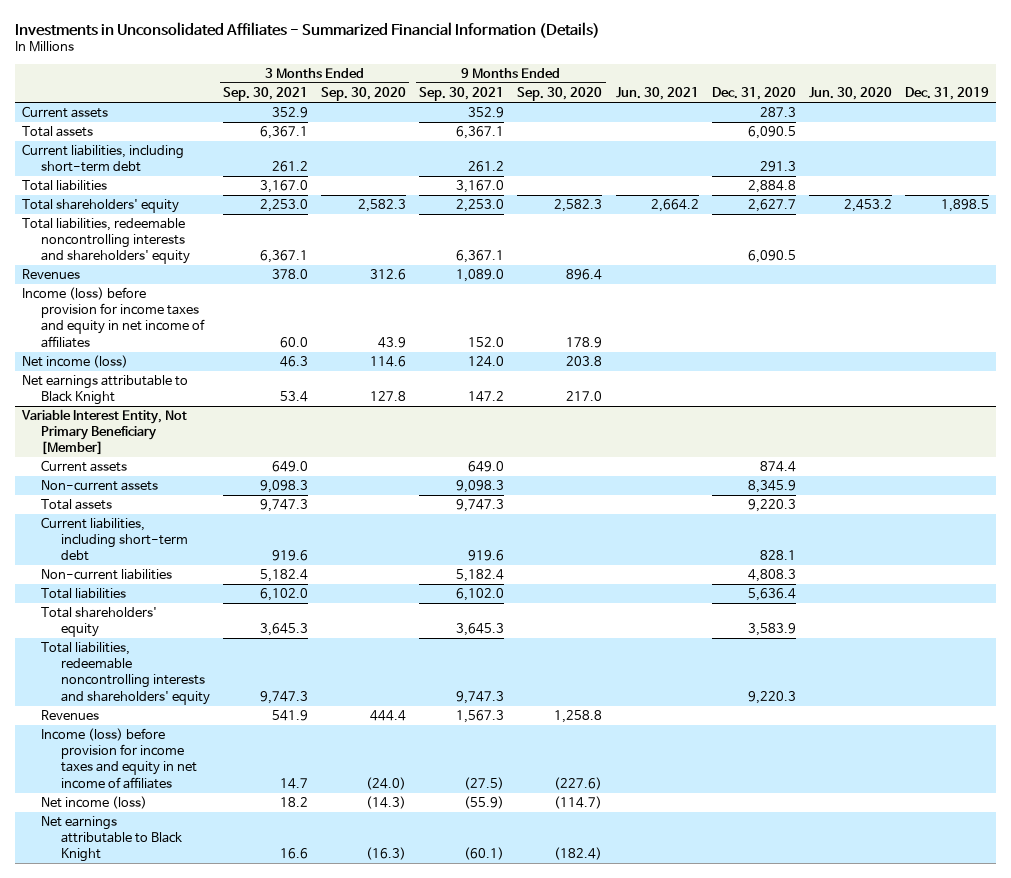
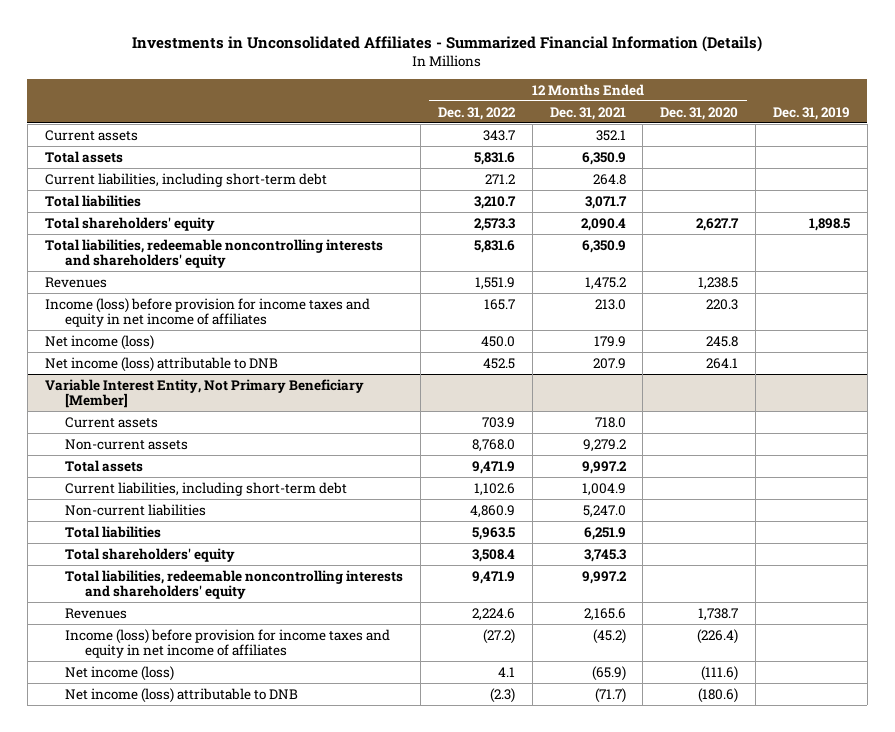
- | 3 Months Ended Sep. 30, 2021 | 3 Months Ended Sep. 30, 2020 | 9 Months Ended Sep. 30, 2021 | 9 Months Ended Sep. 30, 2020 | Jun. 30, 2021 | Dec. 31, 2020 | Jun. 30, 2020 | Dec. 31, 2019
+ | 12 Months Ended Dec. 31, 2022 | 12 Months Ended Dec. 31, 2021 | 12 Months Ended Dec. 31, 2020 | Dec. 31, 2019
- Net earnings attributable to Black Knight | 53.4 | 127.8 | 147.2 | 217.0 | | | |
+ Net income (loss) attributable to DNB | 452.5 | 207.9 | 264.1 |
@ Variable Interest Entity, Not Primary Beneficiary [Member]
- Net earnings attributable to Black Knight | 16.6 | (16.3) | (60.1) | (182.4) | | | |
+ Net income (loss) attributable to DNB | (2.3) | (71.7) | (180.6) |

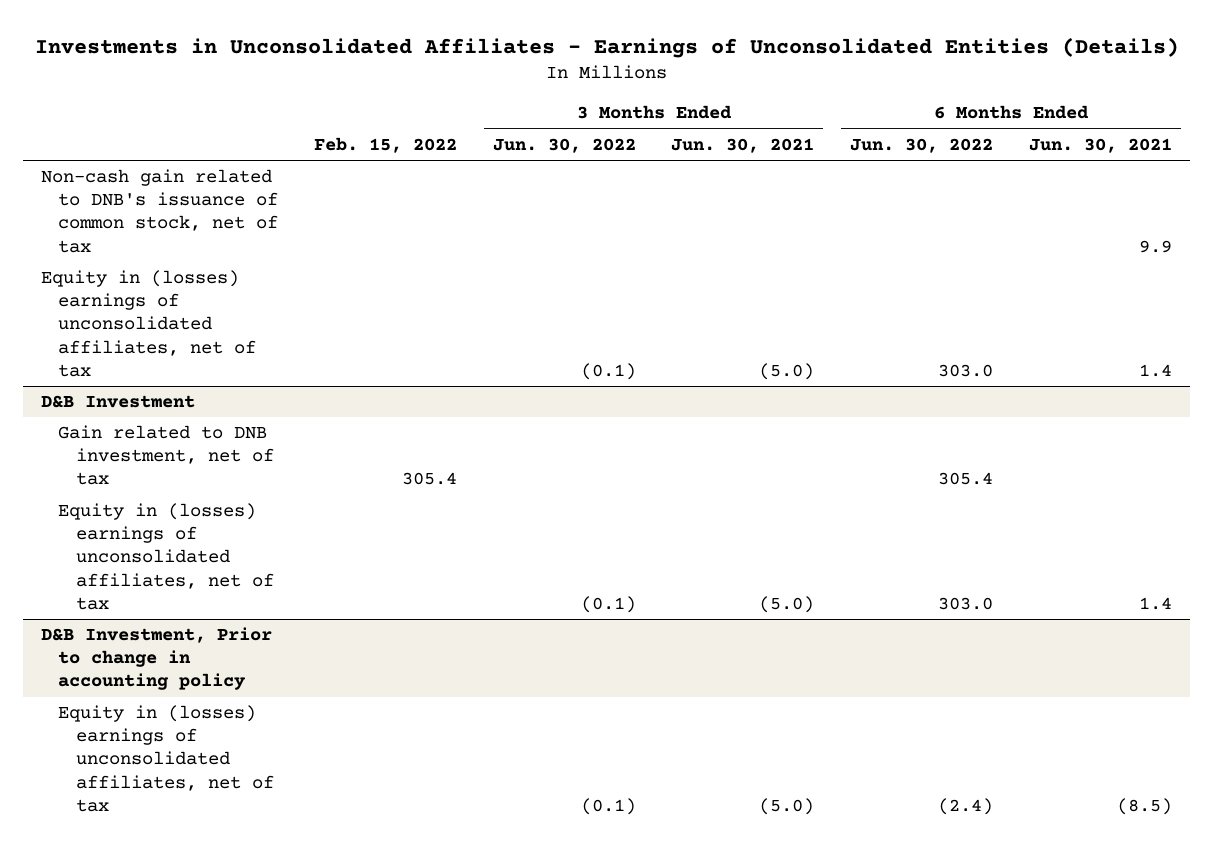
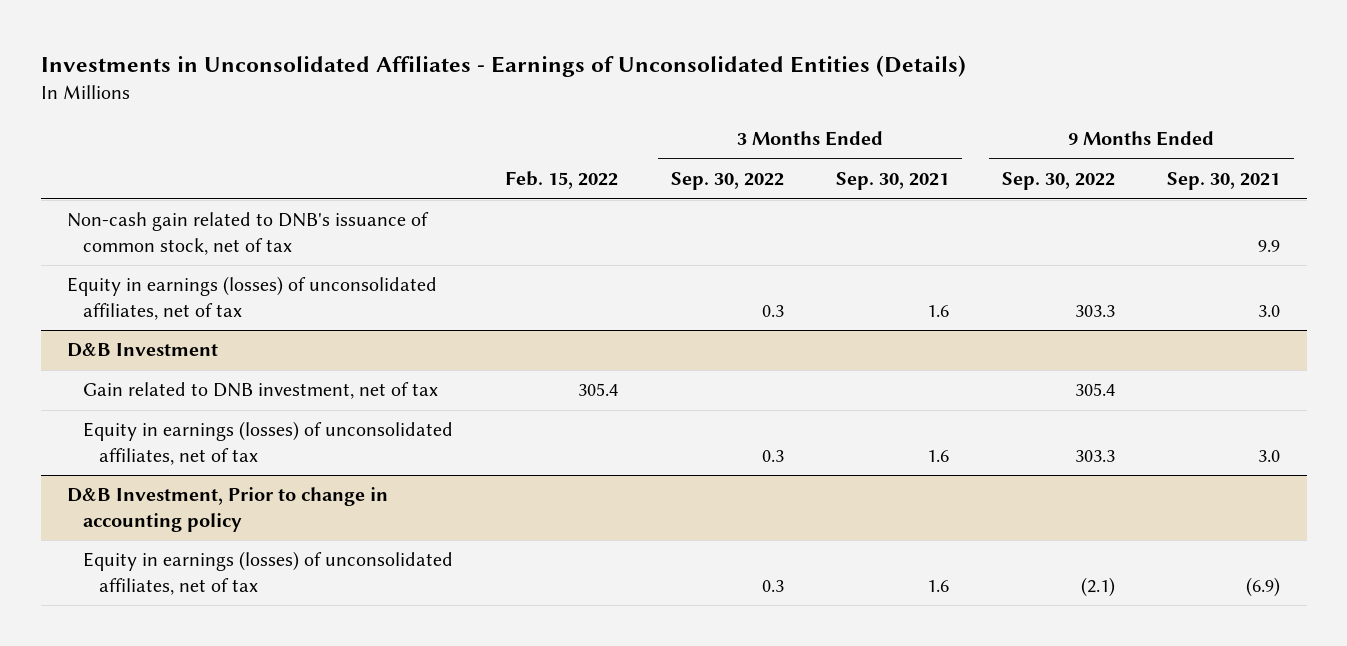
- | Feb. 15, 2022 | 3 Months Ended Jun. 30, 2022 | 3 Months Ended Jun. 30, 2021 | 6 Months Ended Jun. 30, 2022 | 6 Months Ended Jun. 30, 2021
+ | Feb. 15, 2022 | 3 Months Ended Sep. 30, 2022 | 3 Months Ended Sep. 30, 2021 | 9 Months Ended Sep. 30, 2022 | 9 Months Ended Sep. 30, 2021
- Equity in (losses) earnings of unconsolidated affiliates, net of tax | | (0.1) | (5.0) | 303.0 | 1.4
+ Equity in earnings (losses) of unconsolidated affiliates, net of tax | | 0.3 | 1.6 | 303.3 | 3.0
@ D&B Investment
- Equity in (losses) earnings of unconsolidated affiliates, net of tax | | (0.1) | (5.0) | 303.0 | 1.4
+ Equity in earnings (losses) of unconsolidated affiliates, net of tax | | 0.3 | 1.6 | 303.3 | 3.0
@ D&B Investment, Prior to change in accounting policy
- Equity in (losses) earnings of unconsolidated affiliates, net of tax | | (0.1) | (5.0) | (2.4) | (8.5)
+ Equity in earnings (losses) of unconsolidated affiliates, net of tax | | 0.3 | 1.6 | (2.1) | (6.9)

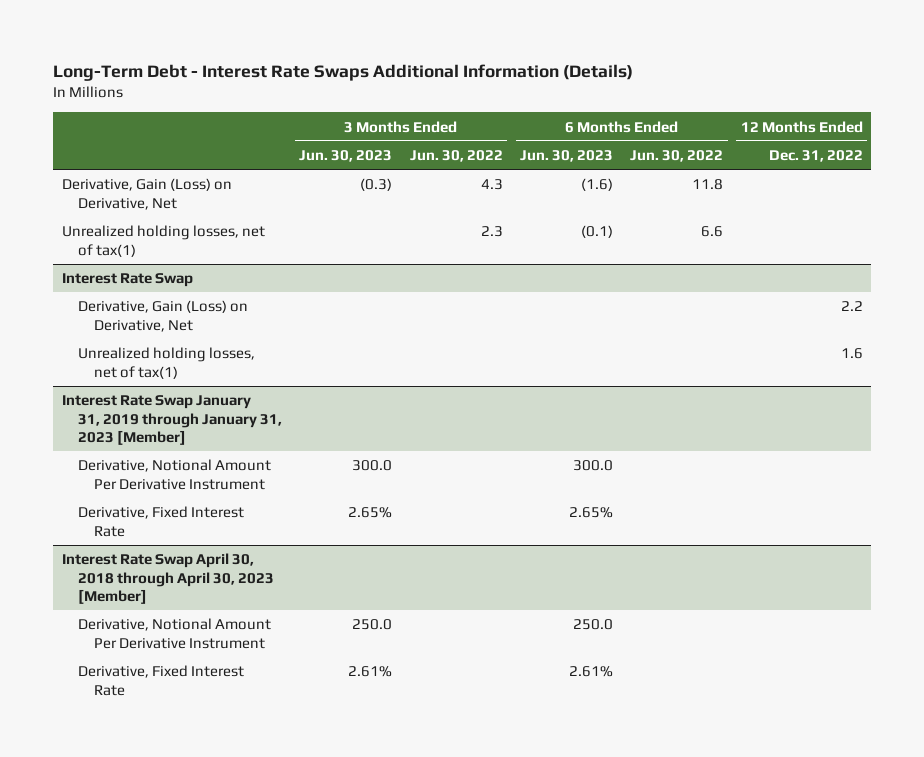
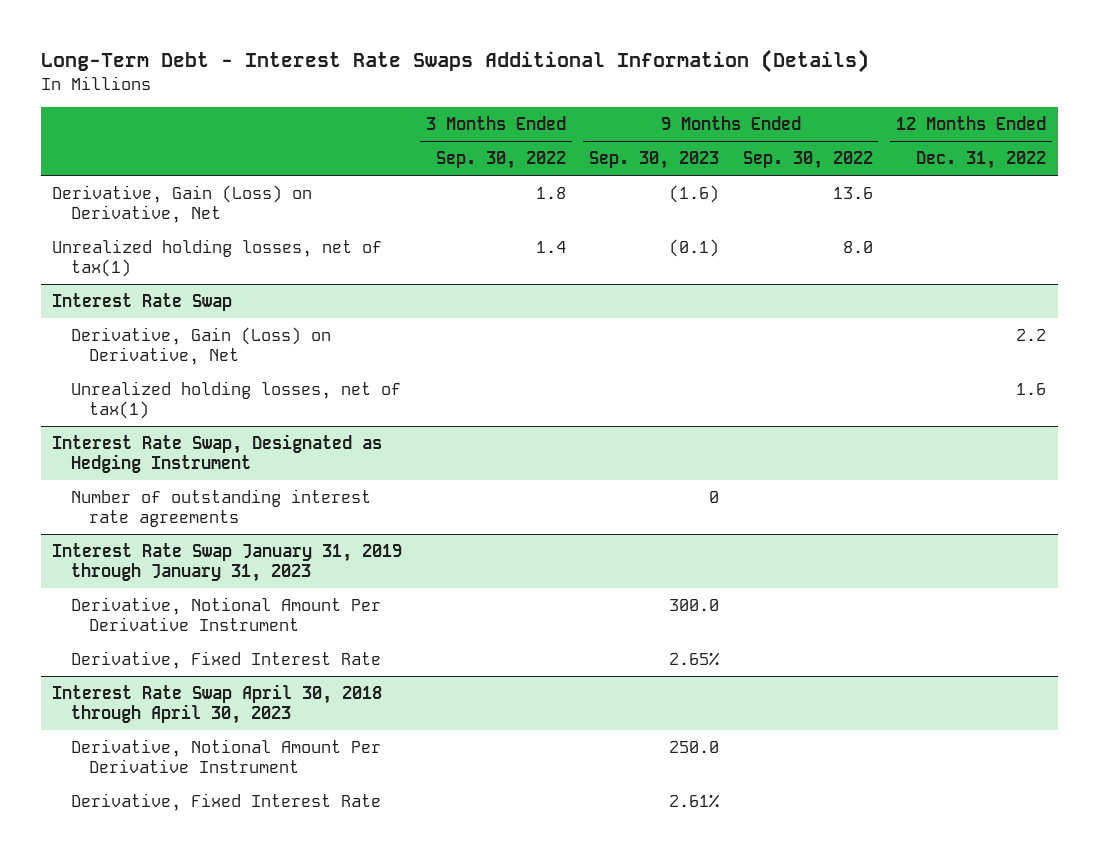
- | 3 Months Ended Jun. 30, 2023 | 3 Months Ended Jun. 30, 2022 | 6 Months Ended Jun. 30, 2023 | 6 Months Ended Jun. 30, 2022 | 12 Months Ended Dec. 31, 2022
+ | 3 Months Ended Sep. 30, 2022 | 9 Months Ended Sep. 30, 2023 | 9 Months Ended Sep. 30, 2022 | 12 Months Ended Dec. 31, 2022
- Interest Rate Swap January 31, 2019 through January 31, 2023 [Member]
+ Interest Rate Swap, Designated as Hedging Instrument
+ Number of outstanding interest rate agreements | | 0 | |
+ Interest Rate Swap January 31, 2019 through January 31, 2023
- Interest Rate Swap April 30, 2018 through April 30, 2023 [Member]
+ Interest Rate Swap April 30, 2018 through April 30, 2023

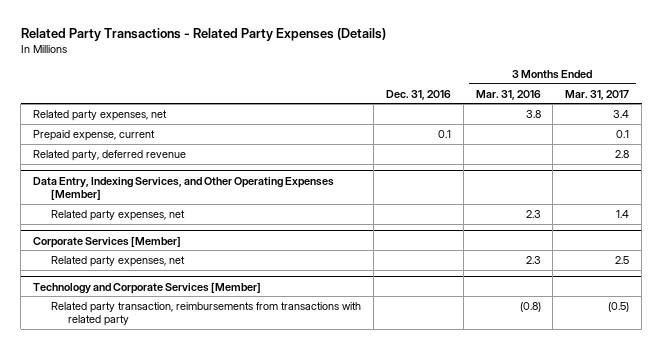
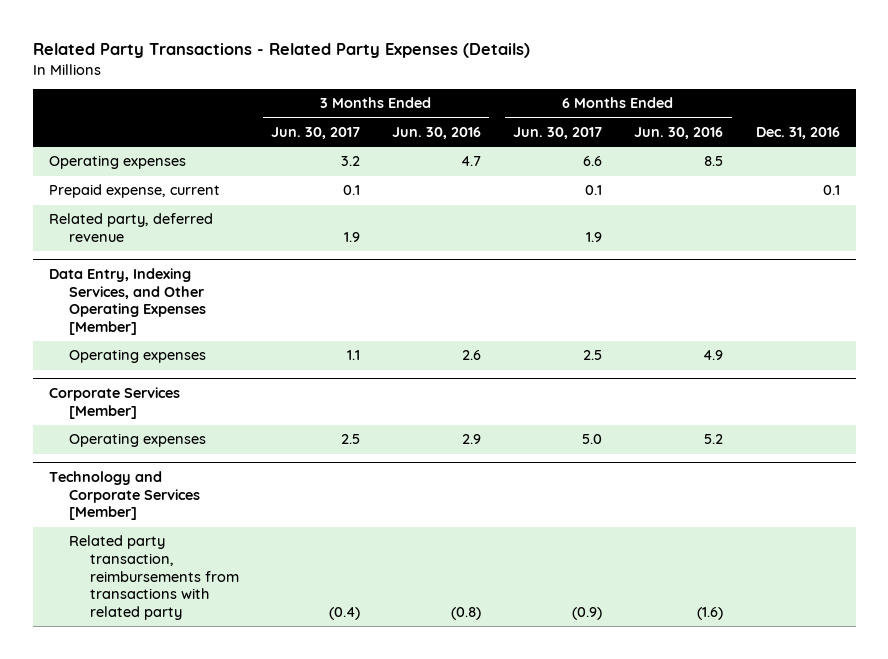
- | Dec. 31, 2016 | 3 Months Ended Mar. 31, 2016 | 3 Months Ended Mar. 31, 2017
+ | 3 Months Ended Jun. 30, 2017 | 3 Months Ended Jun. 30, 2016 | 6 Months Ended Jun. 30, 2017 | 6 Months Ended Jun. 30, 2016 | Dec. 31, 2016
- Related party expenses, net | | 3.8 | 3.4
+ Operating expenses | 3.2 | 4.7 | 6.6 | 8.5 |
@ Data Entry, Indexing Services, and Other Operating Expenses [Member]
- Related party expenses, net | | 2.3 | 1.4
+ Operating expenses | 1.1 | 2.6 | 2.5 | 4.9 |
@ Corporate Services [Member]
- Related party expenses, net | | 2.3 | 2.5
+ Operating expenses | 2.5 | 2.9 | 5.0 | 5.2 |

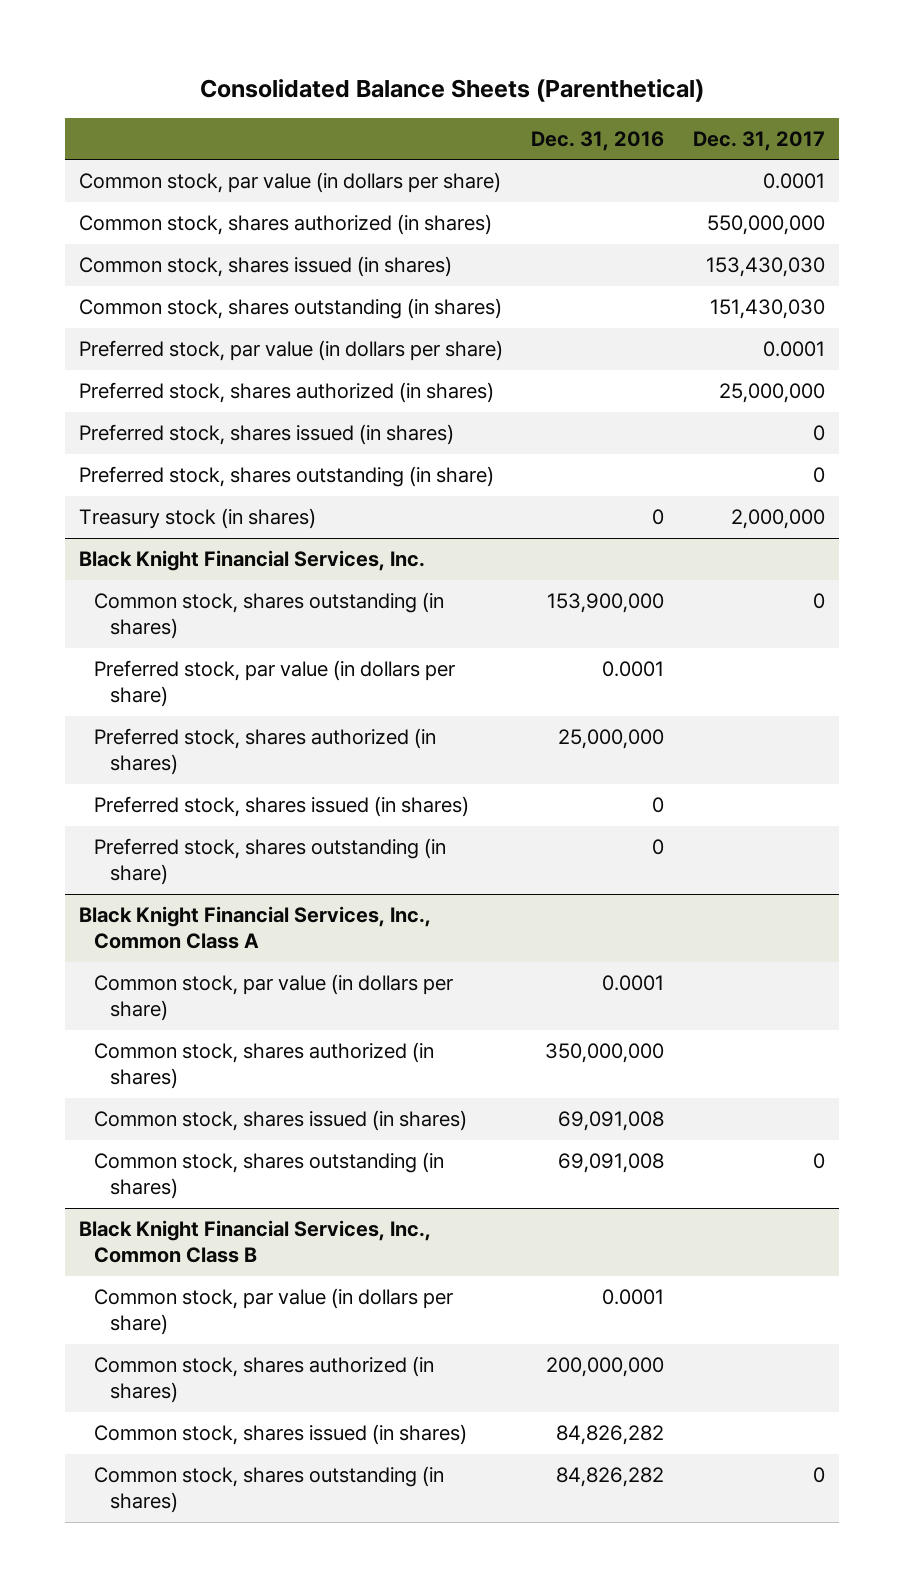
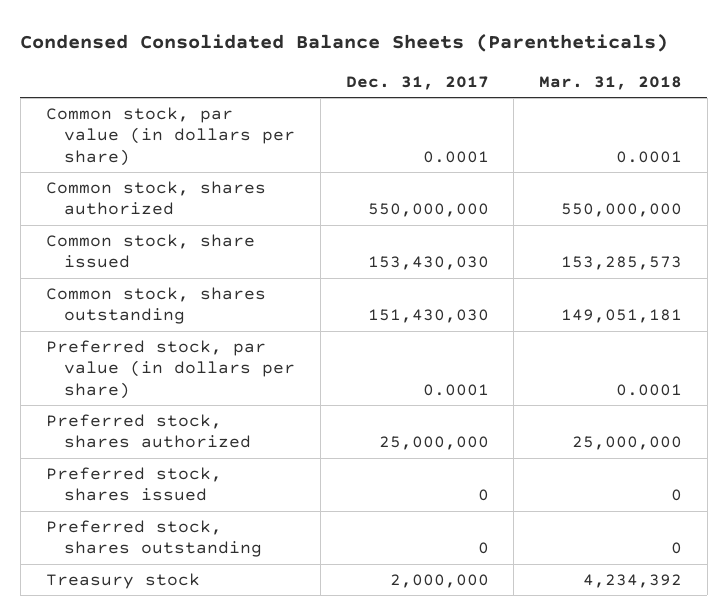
- Consolidated Balance Sheets (Parenthetical)
+ Condensed Consolidated Balance Sheets (Parentheticals)
- | Dec. 31, 2016 | Dec. 31, 2017
+ | Dec. 31, 2017 | Mar. 31, 2018
- Common stock, shares authorized (in shares) | | 550,000,000
- Common stock, shares issued (in shares) | | 153,430,030
- Common stock, shares outstanding (in shares) | | 151,430,030
+ Common stock, shares authorized | 550,000,000 | 550,000,000
+ Common stock, share issued | 153,430,030 | 153,285,573
+ Common stock, shares outstanding | 151,430,030 | 149,051,181
- Preferred stock, shares authorized (in shares) | | 25,000,000
- Preferred stock, shares issued (in shares) | | 0
- Preferred stock, shares outstanding (in share) | | 0
- Treasury stock (in shares) | 0 | 2,000,000
- Black Knight Financial Services, Inc.
- Common stock, shares outstanding (in shares) | 153,900,000 | 0
- Preferred stock, par value (in dollars per share) | 0.0001 |
- Preferred stock, shares authorized (in shares) | 25,000,000 |
- Preferred stock, shares issued (in shares) | 0 |
- Preferred stock, shares outstanding (in share) | 0 |
- Black Knight Financial Services, Inc., Common Class A
- Common stock, par value (in dollars per share) | 0.0001 |
- Common stock, shares authorized (in shares) | 350,000,000 |
- Common stock, shares issued (in shares) | 69,091,008 |
- Common stock, shares outstanding (in shares) | 69,091,008 | 0
- Black Knight Financial Services, Inc., Common Class B
- Common stock, par value (in dollars per share) | 0.0001 |
- Common stock, shares authorized (in shares) | 200,000,000 |
- Common stock, shares issued (in shares) | 84,826,282 |
- Common stock, shares outstanding (in shares) | 84,826,282 | 0
+ Preferred stock, shares authorized | 25,000,000 | 25,000,000
+ Preferred stock, shares issued | 0 | 0
+ Preferred stock, shares outstanding | 0 | 0
+ Treasury stock | 2,000,000 | 4,234,392

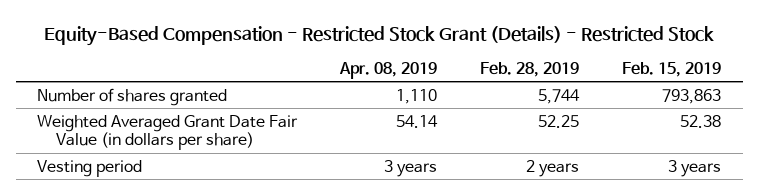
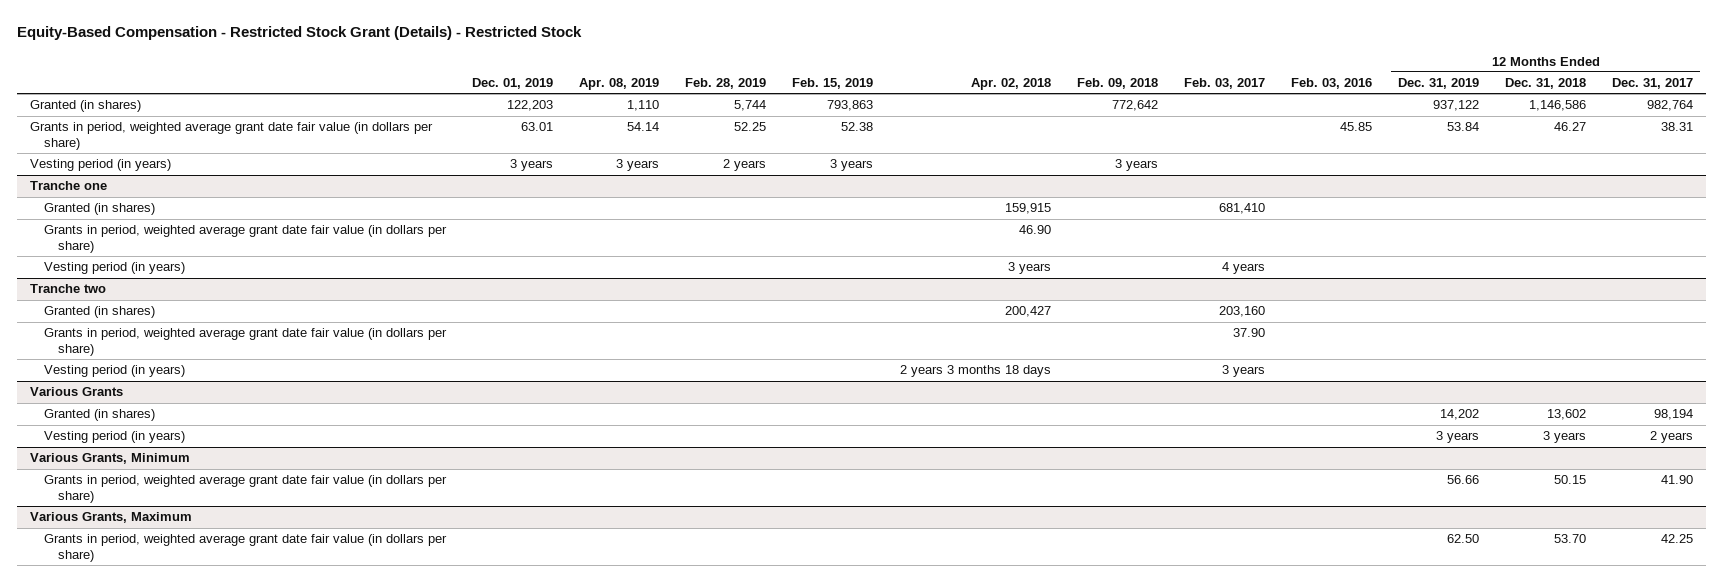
- | Apr. 08, 2019 | Feb. 28, 2019 | Feb. 15, 2019
+ | Dec. 01, 2019 | Apr. 08, 2019 | Feb. 28, 2019 | Feb. 15, 2019 | Apr. 02, 2018 | Feb. 09, 2018 | Feb. 03, 2017 | Feb. 03, 2016 | 12 Months Ended Dec. 31, 2019 | 12 Months Ended Dec. 31, 2018 | 12 Months Ended Dec. 31, 2017
- Number of shares granted | 1,110 | 5,744 | 793,863
- Weighted Averaged Grant Date Fair Value (in dollars per share) | 54.14 | 52.25 | 52.38
- Vesting period | 3 years | 2 years | 3 years
+ Granted (in shares) | 122,203 | 1,110 | 5,744 | 793,863 | | 772,642 | | | 937,122 | 1,146,586 | 982,764
+ Grants in period, weighted average grant date fair value (in dollars per share) | 63.01 | 54.14 | 52.25 | 52.38 | | | | 45.85 | 53.84 | 46.27 | 38.31
+ Vesting period (in years) | 3 years | 3 years | 2 years | 3 years | | 3 years | | | | |
+ Tranche one
+ Granted (in shares) | | | | | 159,915 | | 681,410 | | | |
+ Grants in period, weighted average grant date fair value (in dollars per share) | | | | | 46.90 | | | | | |
+ Vesting period (in years) | | | | | 3 years | | 4 years | | | |
+ Tranche two
+ Granted (in shares) | | | | | 200,427 | | 203,160 | | | |
+ Grants in period, weighted average grant date fair value (in dollars per share) | | | | | | | 37.90 | | | |
+ Vesting period (in years) | | | | | 2 years 3 months 18 days | | 3 years | | | |
+ Various Grants
+ Granted (in shares) | | | | | | | | | 14,202 | 13,602 | 98,194
+ Vesting period (in years) | | | | | | | | | 3 years | 3 years | 2 years
+ Various Grants, Minimum
+ Grants in period, weighted average grant date fair value (in dollars per share) | | | | | | | | | 56.66 | 50.15 | 41.90
+ Various Grants, Maximum
+ Grants in period, weighted average grant date fair value (in dollars per share) | | | | | | | | | 62.50 | 53.70 | 42.25

